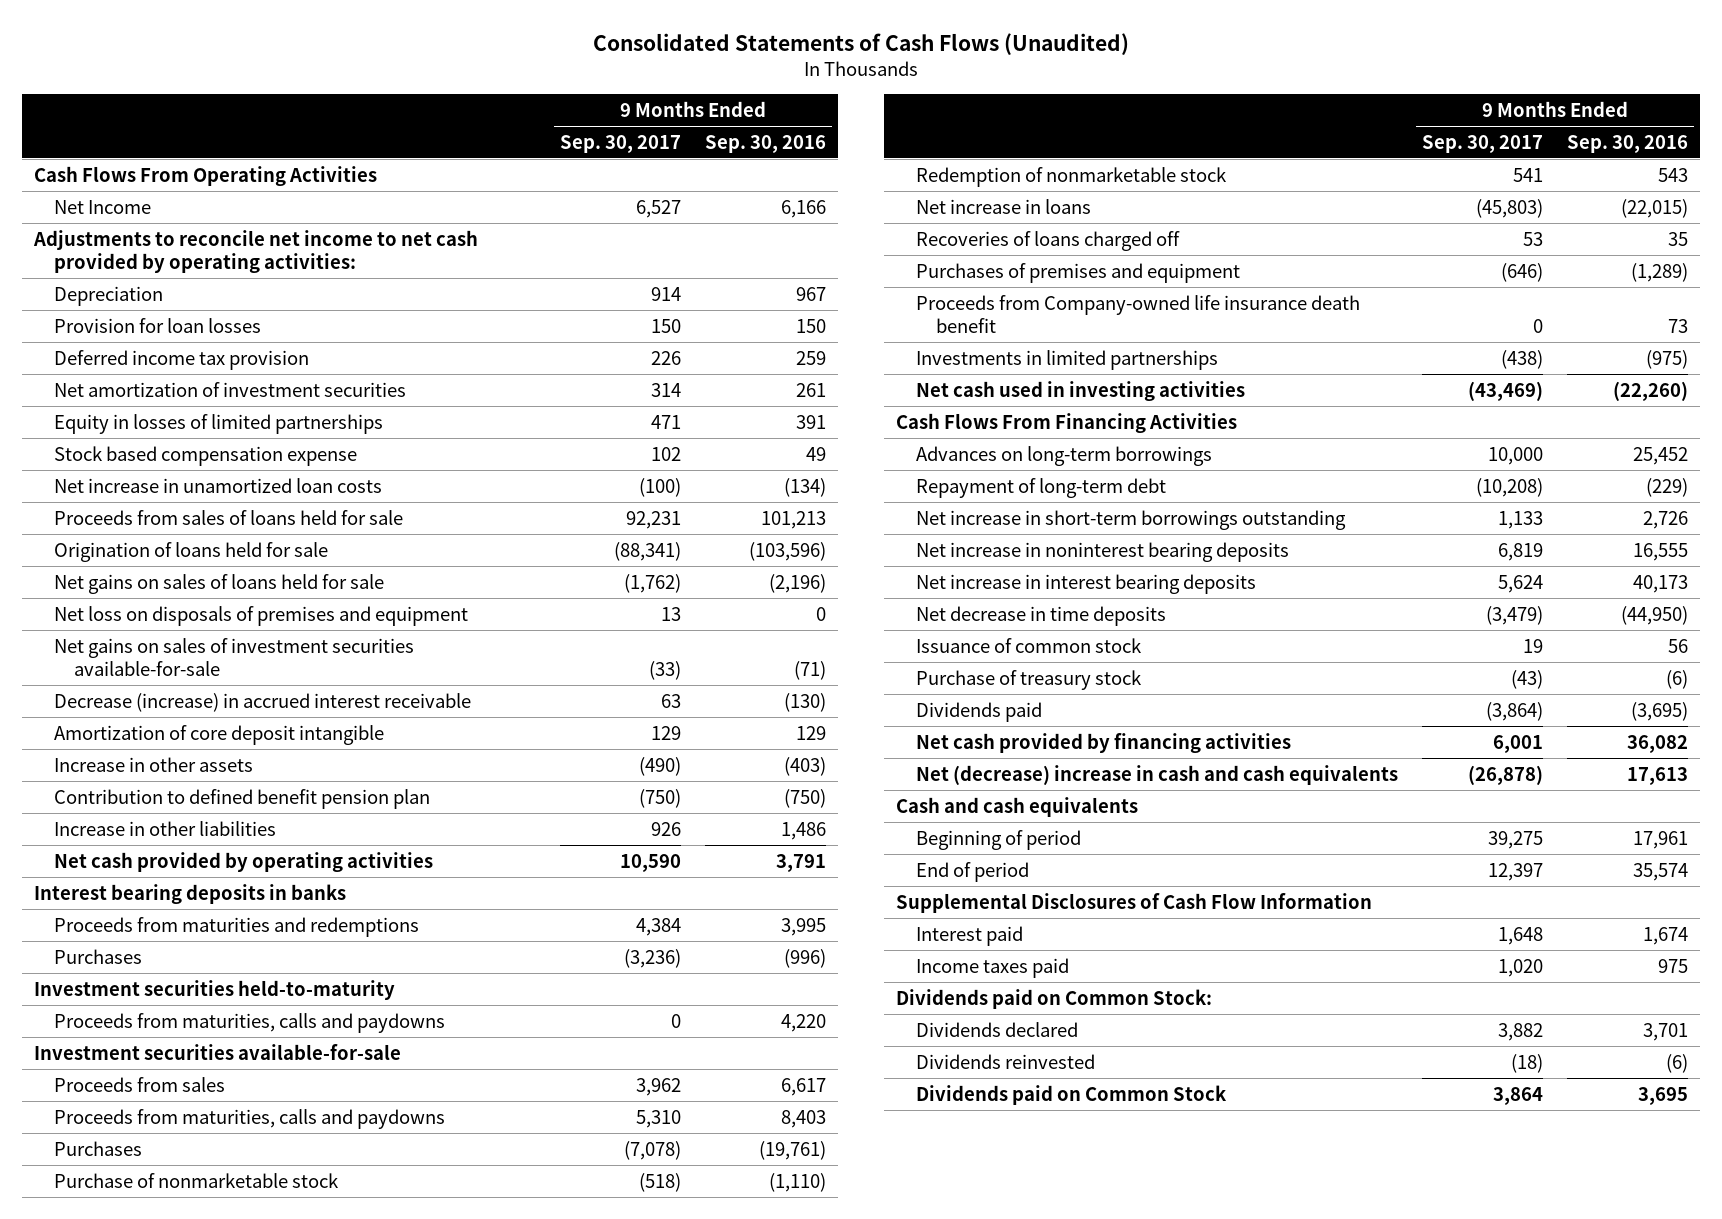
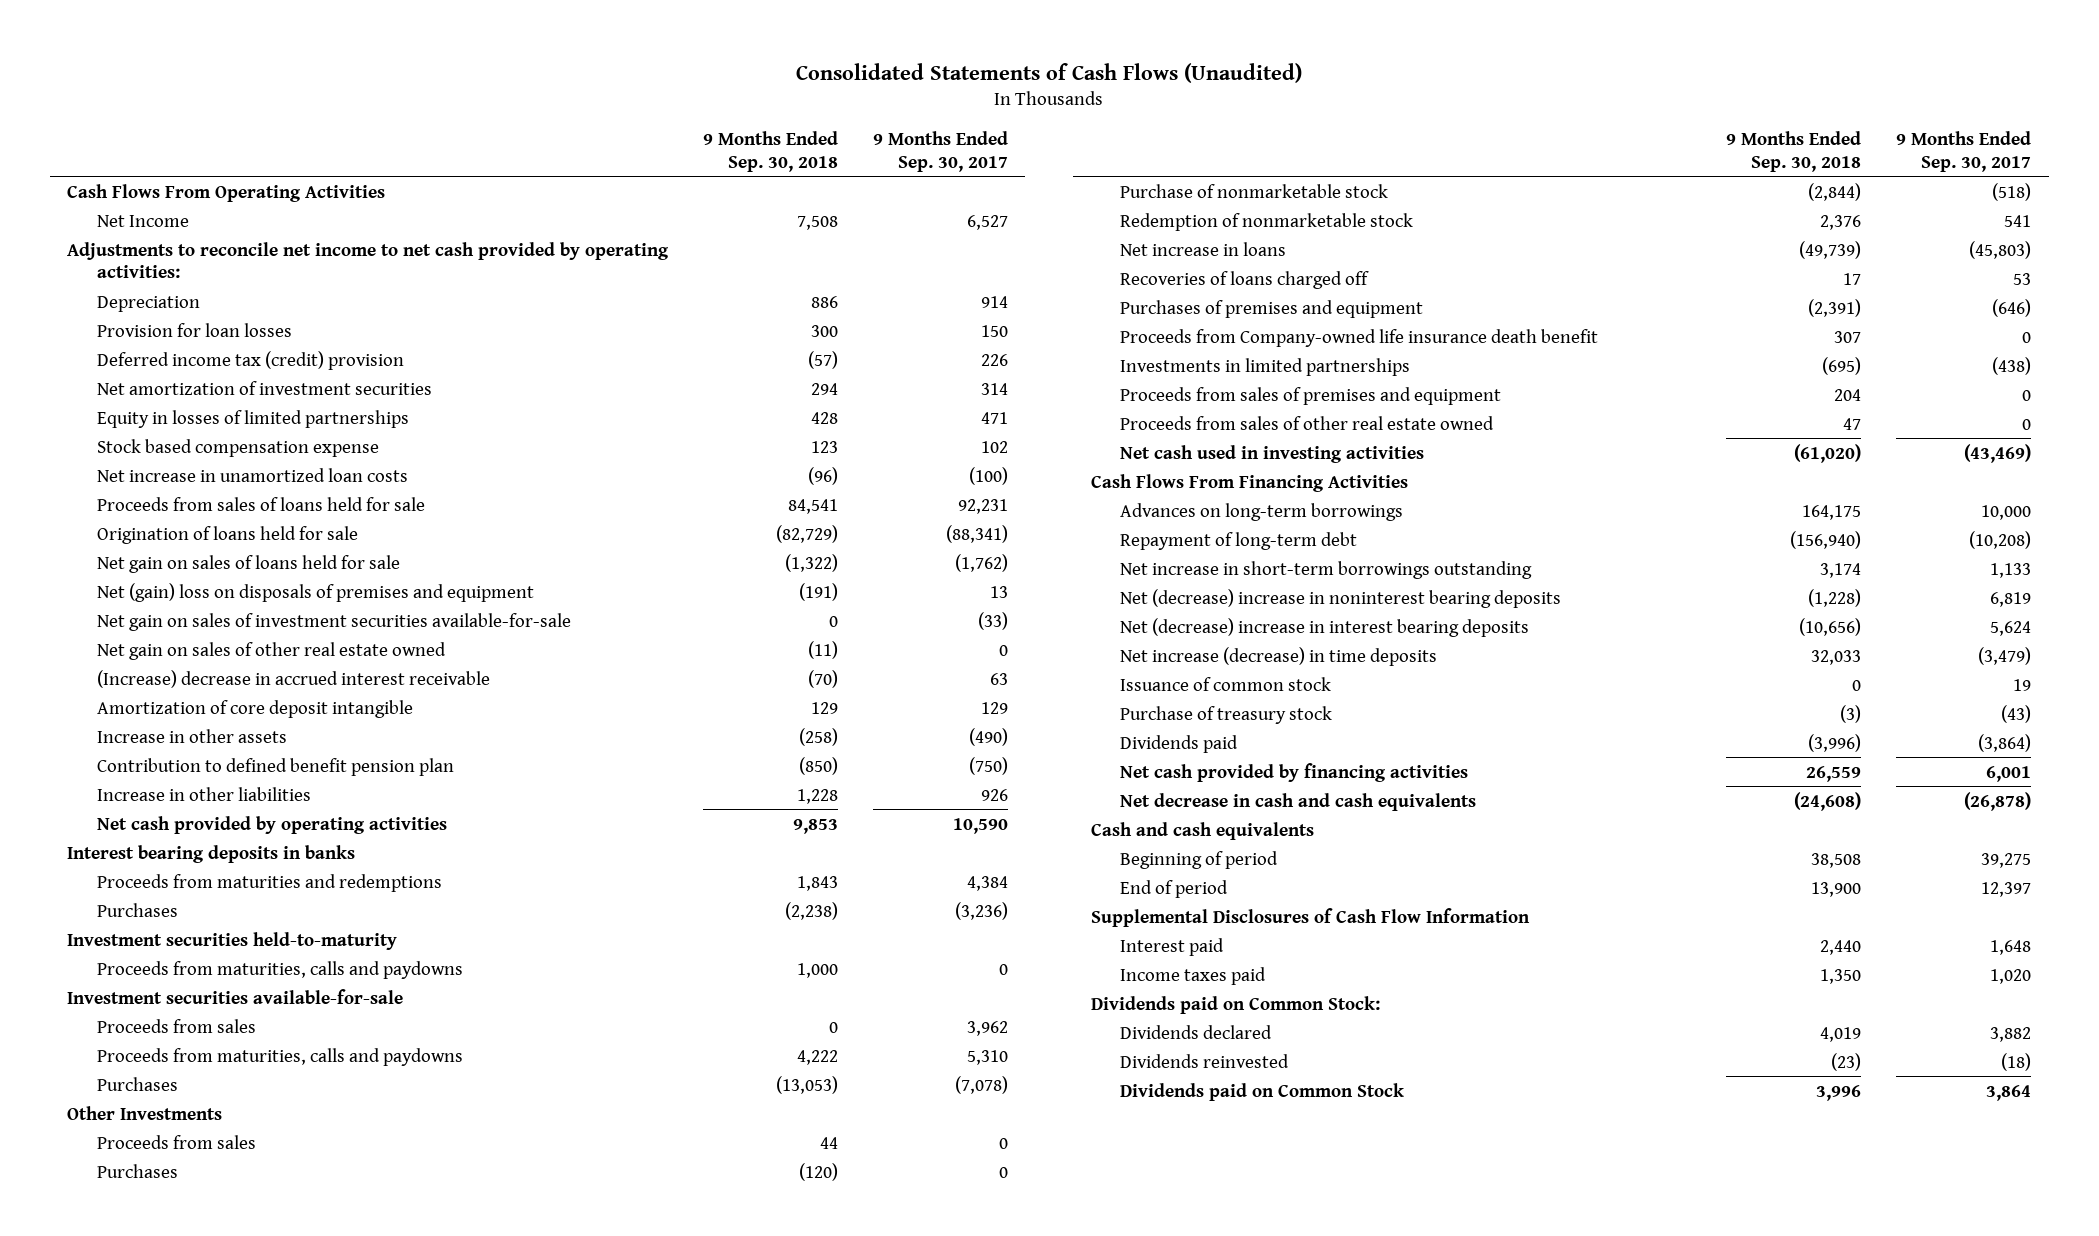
- | 9 Months Ended Sep. 30, 2017 | 9 Months Ended Sep. 30, 2016
+ | 9 Months Ended Sep. 30, 2018 | 9 Months Ended Sep. 30, 2017
- Deferred income tax provision | 226 | 259
+ Deferred income tax (credit) provision | (57) | 226
- Net gains on sales of loans held for sale | (1,762) | (2,196)
- Net loss on disposals of premises and equipment | 13 | 0
- Net gains on sales of investment securities available-for-sale | (33) | (71)
- Decrease (increase) in accrued interest receivable | 63 | (130)
+ Net gain on sales of loans held for sale | (1,322) | (1,762)
+ Net (gain) loss on disposals of premises and equipment | (191) | 13
+ Net gain on sales of investment securities available-for-sale | 0 | (33)
+ Net gain on sales of other real estate owned | (11) | 0
+ (Increase) decrease in accrued interest receivable | (70) | 63
+ Other Investments
+ Proceeds from sales | 44 | 0
+ Purchases | (120) | 0
+ Proceeds from sales of premises and equipment | 204 | 0
+ Proceeds from sales of other real estate owned | 47 | 0
- Net increase in noninterest bearing deposits | 6,819 | 16,555
- Net increase in interest bearing deposits | 5,624 | 40,173
- Net decrease in time deposits | (3,479) | (44,950)
+ Net (decrease) increase in noninterest bearing deposits | (1,228) | 6,819
+ Net (decrease) increase in interest bearing deposits | (10,656) | 5,624
+ Net increase (decrease) in time deposits | 32,033 | (3,479)
- Net (decrease) increase in cash and cash equivalents | (26,878) | 17,613
+ Net decrease in cash and cash equivalents | (24,608) | (26,878)

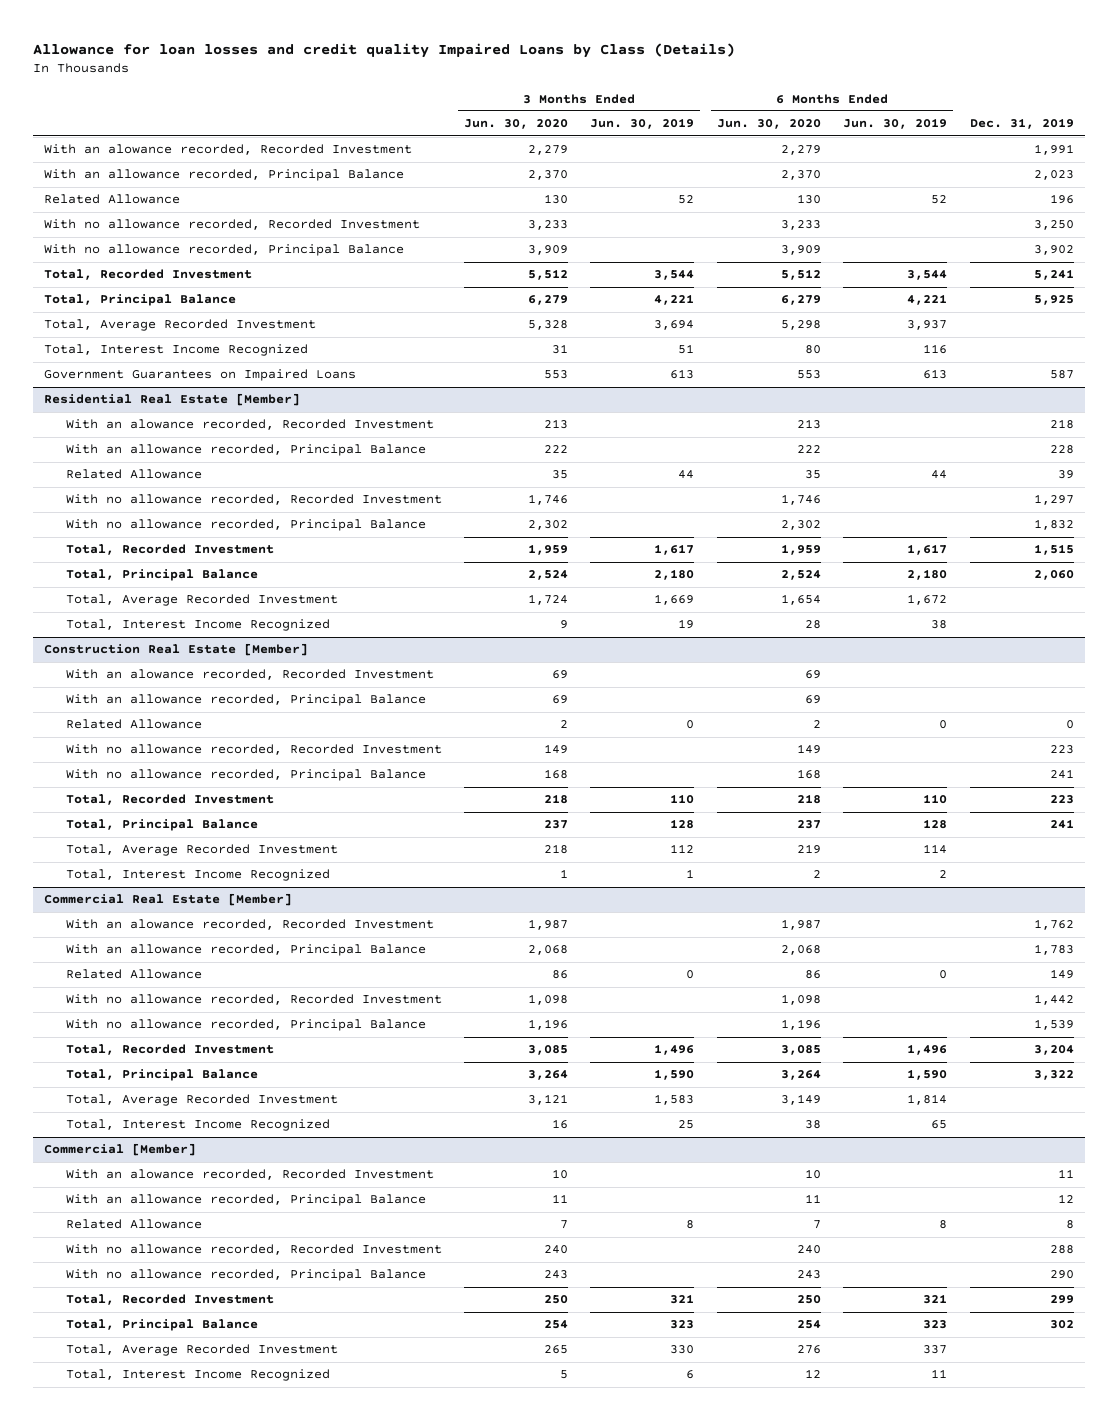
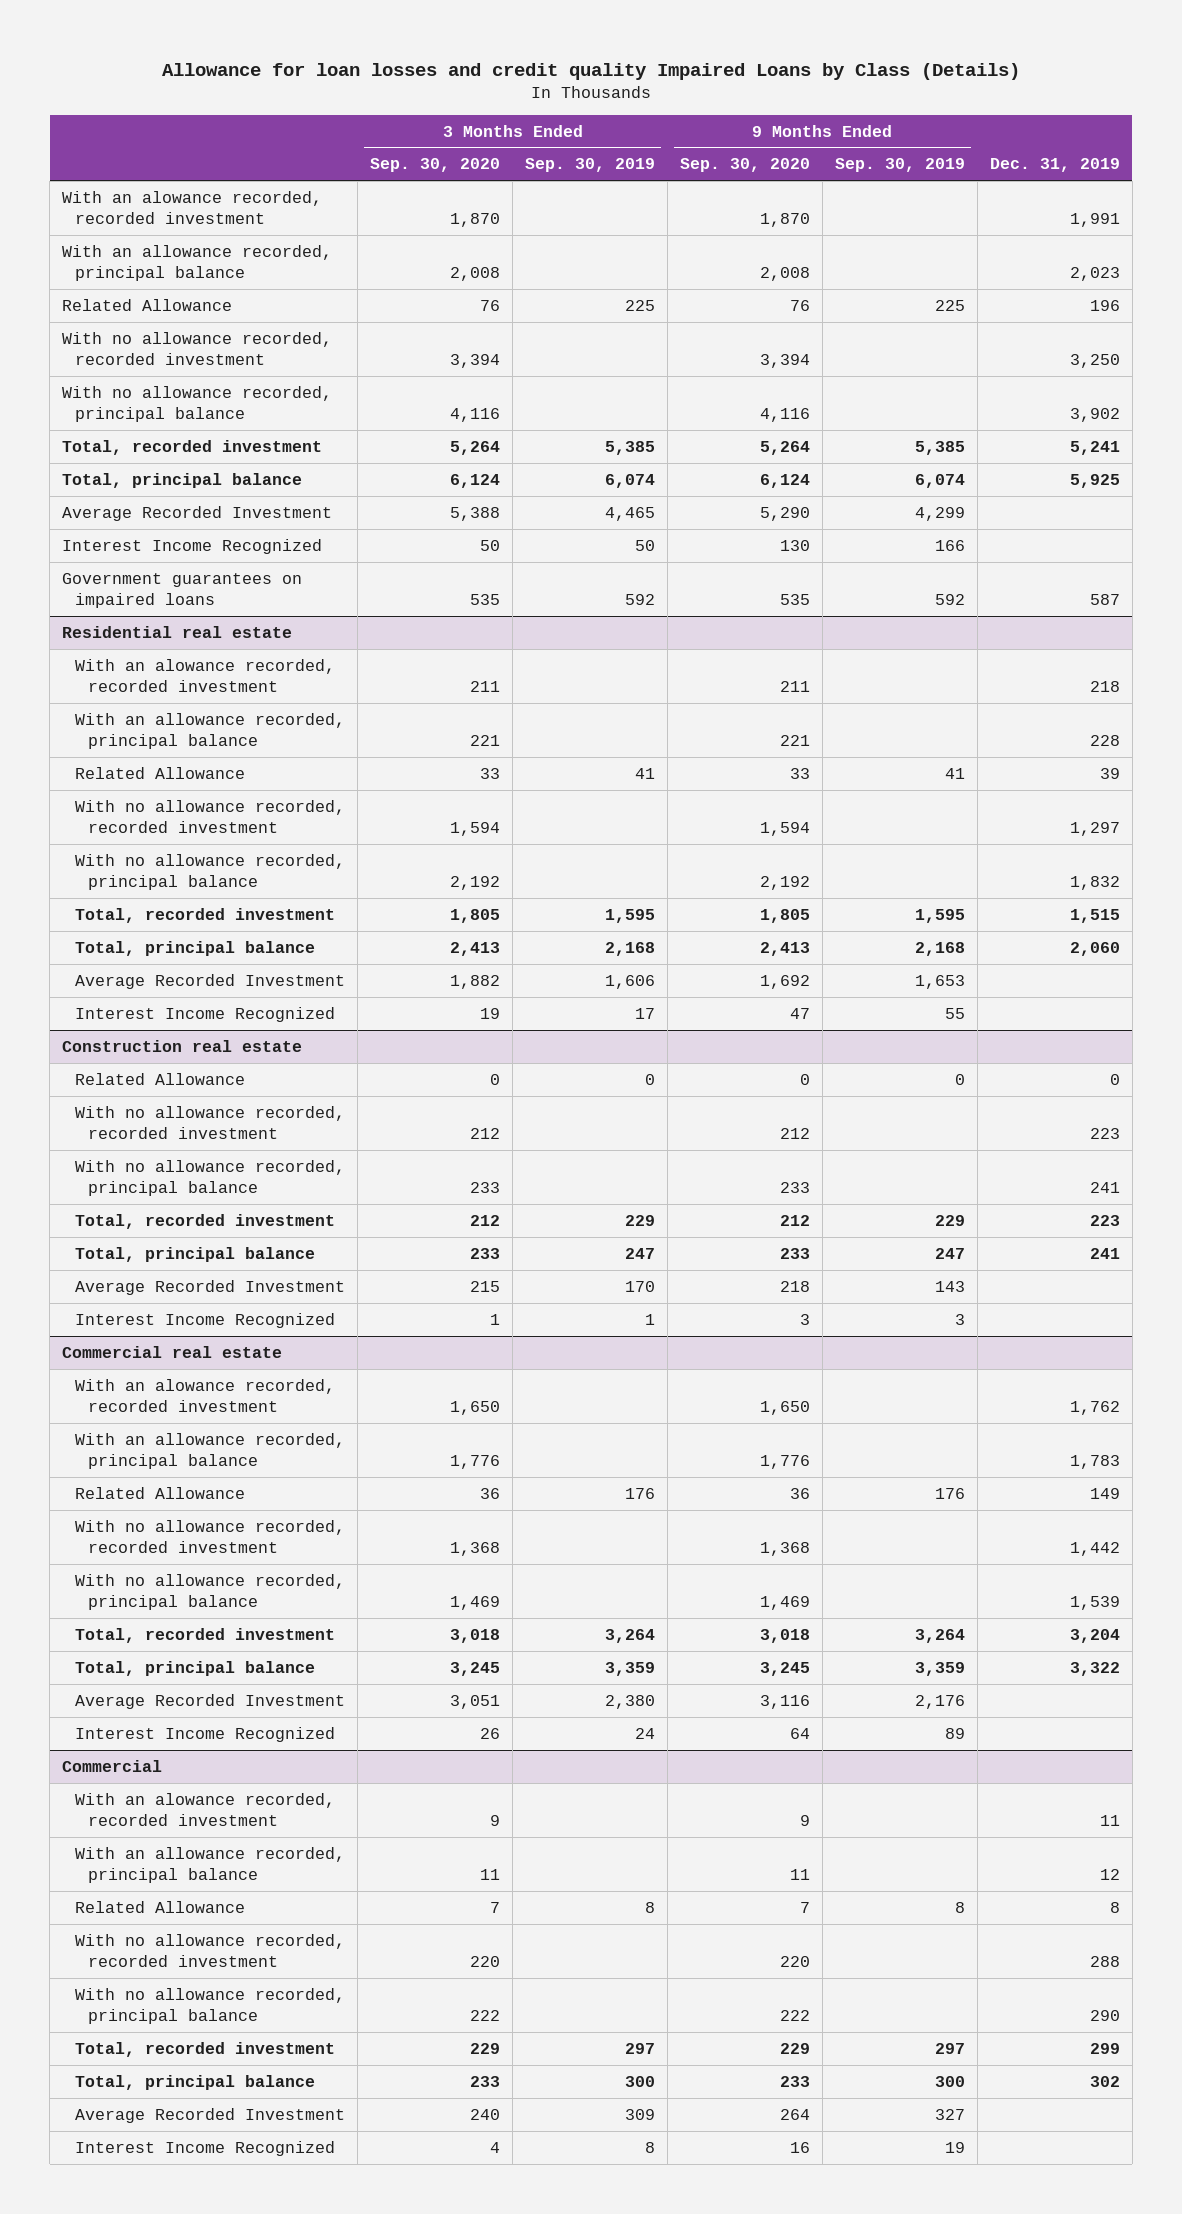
- | 3 Months Ended Jun. 30, 2020 | 3 Months Ended Jun. 30, 2019 | 6 Months Ended Jun. 30, 2020 | 6 Months Ended Jun. 30, 2019 | Dec. 31, 2019
+ | 3 Months Ended Sep. 30, 2020 | 3 Months Ended Sep. 30, 2019 | 9 Months Ended Sep. 30, 2020 | 9 Months Ended Sep. 30, 2019 | Dec. 31, 2019
- With an alowance recorded, Recorded Investment | 2,279 | | 2,279 | | 1,991
- With an allowance recorded, Principal Balance | 2,370 | | 2,370 | | 2,023
+ With an alowance recorded, recorded investment | 1,870 | | 1,870 | | 1,991
+ With an allowance recorded, principal balance | 2,008 | | 2,008 | | 2,023
- With no allowance recorded, Recorded Investment | 3,233 | | 3,233 | | 3,250
- With no allowance recorded, Principal Balance | 3,909 | | 3,909 | | 3,902
- Total, Recorded Investment | 5,512 | 3,544 | 5,512 | 3,544 | 5,241
- Total, Principal Balance | 6,279 | 4,221 | 6,279 | 4,221 | 5,925
- Total, Average Recorded Investment | 5,328 | 3,694 | 5,298 | 3,937 |
- Total, Interest Income Recognized | 31 | 51 | 80 | 116 |
- Government Guarantees on Impaired Loans | 553 | 613 | 553 | 613 | 587
- Residential Real Estate [Member]
- With an alowance recorded, Recorded Investment | 213 | | 213 | | 218
- With an allowance recorded, Principal Balance | 222 | | 222 | | 228
+ With no allowance recorded, recorded investment | 3,394 | | 3,394 | | 3,250
+ With no allowance recorded, principal balance | 4,116 | | 4,116 | | 3,902
+ Total, recorded investment | 5,264 | 5,385 | 5,264 | 5,385 | 5,241
+ Total, principal balance | 6,124 | 6,074 | 6,124 | 6,074 | 5,925
+ Average Recorded Investment | 5,388 | 4,465 | 5,290 | 4,299 |
+ Interest Income Recognized | 50 | 50 | 130 | 166 |
+ Government guarantees on impaired loans | 535 | 592 | 535 | 592 | 587
+ Residential real estate
+ With an alowance recorded, recorded investment | 211 | | 211 | | 218
+ With an allowance recorded, principal balance | 221 | | 221 | | 228
- With no allowance recorded, Recorded Investment | 1,746 | | 1,746 | | 1,297
- With no allowance recorded, Principal Balance | 2,302 | | 2,302 | | 1,832
- Total, Recorded Investment | 1,959 | 1,617 | 1,959 | 1,617 | 1,515
- Total, Principal Balance | 2,524 | 2,180 | 2,524 | 2,180 | 2,060
- Total, Average Recorded Investment | 1,724 | 1,669 | 1,654 | 1,672 |
- Total, Interest Income Recognized | 9 | 19 | 28 | 38 |
- Construction Real Estate [Member]
- With an alowance recorded, Recorded Investment | 69 | | 69 | |
- With an allowance recorded, Principal Balance | 69 | | 69 | |
+ With no allowance recorded, recorded investment | 1,594 | | 1,594 | | 1,297
+ With no allowance recorded, principal balance | 2,192 | | 2,192 | | 1,832
+ Total, recorded investment | 1,805 | 1,595 | 1,805 | 1,595 | 1,515
+ Total, principal balance | 2,413 | 2,168 | 2,413 | 2,168 | 2,060
+ Average Recorded Investment | 1,882 | 1,606 | 1,692 | 1,653 |
+ Interest Income Recognized | 19 | 17 | 47 | 55 |
+ Construction real estate
- With no allowance recorded, Recorded Investment | 149 | | 149 | | 223
- With no allowance recorded, Principal Balance | 168 | | 168 | | 241
- Total, Recorded Investment | 218 | 110 | 218 | 110 | 223
- Total, Principal Balance | 237 | 128 | 237 | 128 | 241
- Total, Average Recorded Investment | 218 | 112 | 219 | 114 |
- Total, Interest Income Recognized | 1 | 1 | 2 | 2 |
- Commercial Real Estate [Member]
- With an alowance recorded, Recorded Investment | 1,987 | | 1,987 | | 1,762
- With an allowance recorded, Principal Balance | 2,068 | | 2,068 | | 1,783
+ With no allowance recorded, recorded investment | 212 | | 212 | | 223
+ With no allowance recorded, principal balance | 233 | | 233 | | 241
+ Total, recorded investment | 212 | 229 | 212 | 229 | 223
+ Total, principal balance | 233 | 247 | 233 | 247 | 241
+ Average Recorded Investment | 215 | 170 | 218 | 143 |
+ Interest Income Recognized | 1 | 1 | 3 | 3 |
+ Commercial real estate
+ With an alowance recorded, recorded investment | 1,650 | | 1,650 | | 1,762
+ With an allowance recorded, principal balance | 1,776 | | 1,776 | | 1,783
- With no allowance recorded, Recorded Investment | 1,098 | | 1,098 | | 1,442
- With no allowance recorded, Principal Balance | 1,196 | | 1,196 | | 1,539
- Total, Recorded Investment | 3,085 | 1,496 | 3,085 | 1,496 | 3,204
- Total, Principal Balance | 3,264 | 1,590 | 3,264 | 1,590 | 3,322
- Total, Average Recorded Investment | 3,121 | 1,583 | 3,149 | 1,814 |
- Total, Interest Income Recognized | 16 | 25 | 38 | 65 |
- Commercial [Member]
- With an alowance recorded, Recorded Investment | 10 | | 10 | | 11
- With an allowance recorded, Principal Balance | 11 | | 11 | | 12
+ With no allowance recorded, recorded investment | 1,368 | | 1,368 | | 1,442
+ With no allowance recorded, principal balance | 1,469 | | 1,469 | | 1,539
+ Total, recorded investment | 3,018 | 3,264 | 3,018 | 3,264 | 3,204
+ Total, principal balance | 3,245 | 3,359 | 3,245 | 3,359 | 3,322
+ Average Recorded Investment | 3,051 | 2,380 | 3,116 | 2,176 |
+ Interest Income Recognized | 26 | 24 | 64 | 89 |
+ Commercial
+ With an alowance recorded, recorded investment | 9 | | 9 | | 11
+ With an allowance recorded, principal balance | 11 | | 11 | | 12
- With no allowance recorded, Recorded Investment | 240 | | 240 | | 288
- With no allowance recorded, Principal Balance | 243 | | 243 | | 290
- Total, Recorded Investment | 250 | 321 | 250 | 321 | 299
- Total, Principal Balance | 254 | 323 | 254 | 323 | 302
- Total, Average Recorded Investment | 265 | 330 | 276 | 337 |
- Total, Interest Income Recognized | 5 | 6 | 12 | 11 |
+ With no allowance recorded, recorded investment | 220 | | 220 | | 288
+ With no allowance recorded, principal balance | 222 | | 222 | | 290
+ Total, recorded investment | 229 | 297 | 229 | 297 | 299
+ Total, principal balance | 233 | 300 | 233 | 300 | 302
+ Average Recorded Investment | 240 | 309 | 264 | 327 |
+ Interest Income Recognized | 4 | 8 | 16 | 19 |

